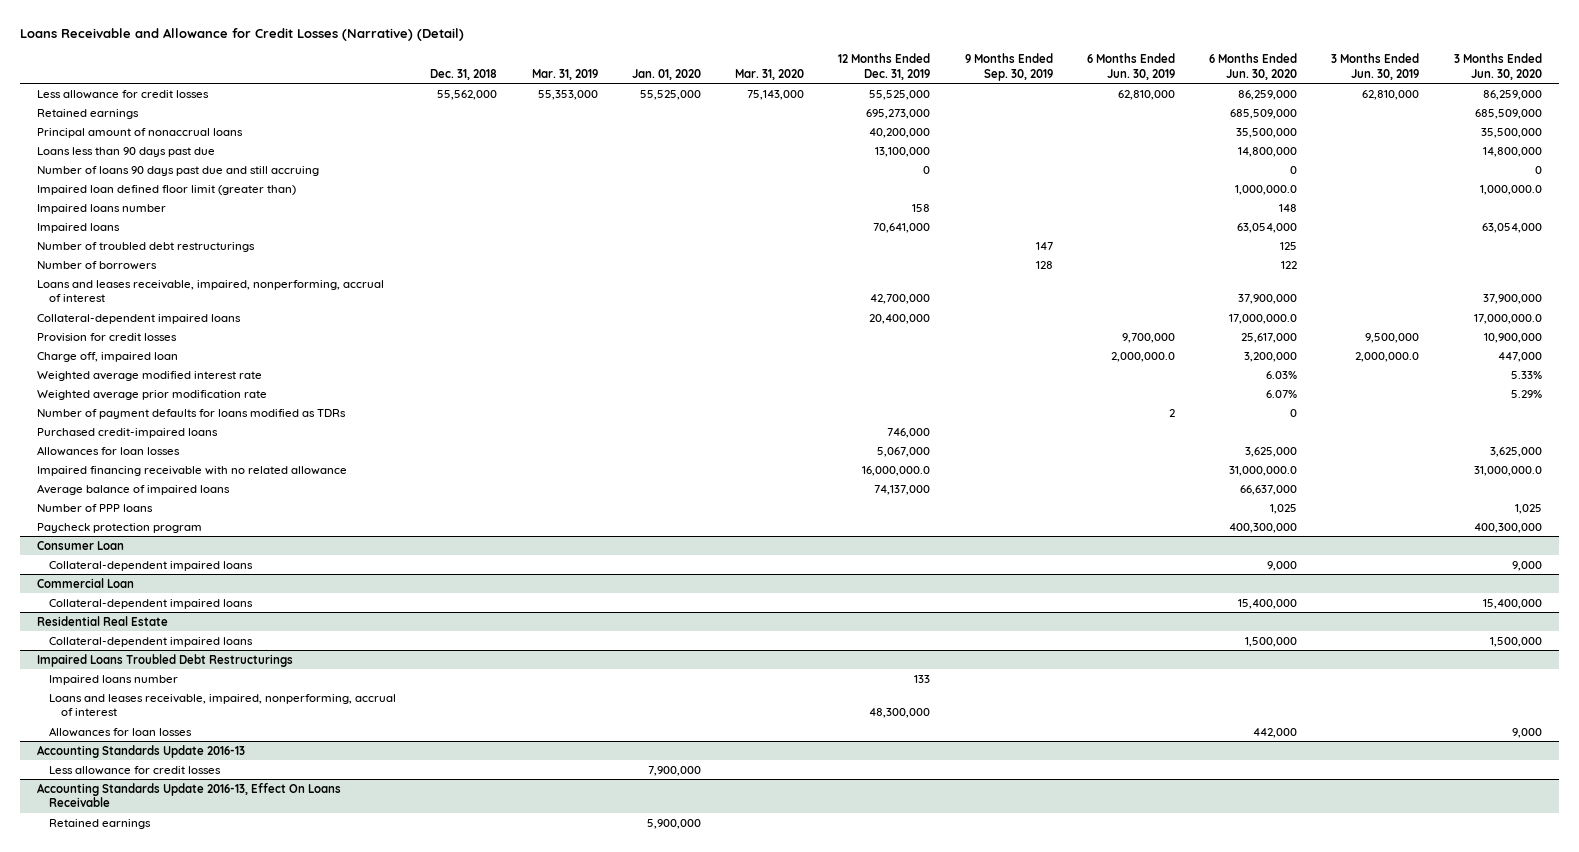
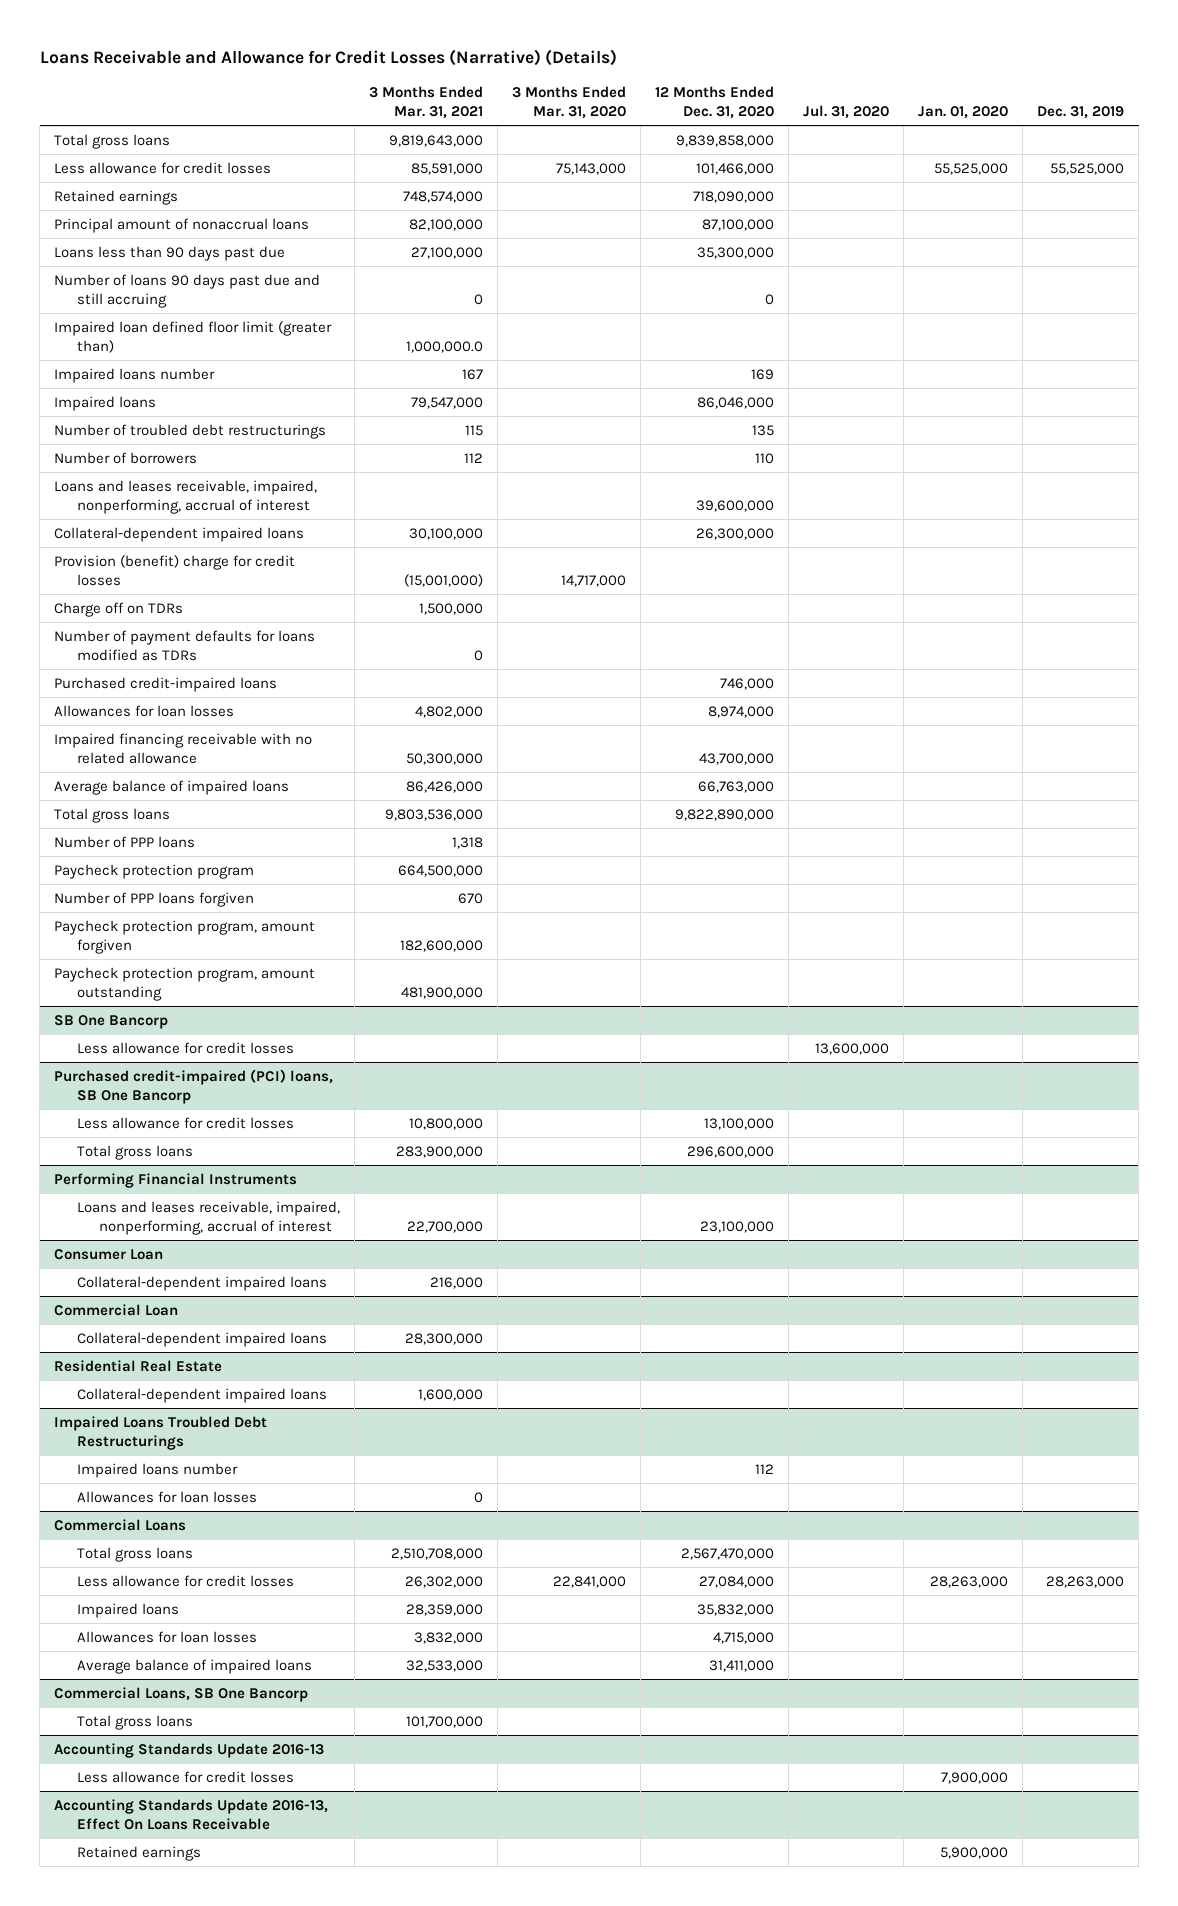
- Loans Receivable and Allowance for Credit Losses (Narrative) (Detail)
+ Loans Receivable and Allowance for Credit Losses (Narrative) (Details)
- | Dec. 31, 2018 | Mar. 31, 2019 | Jan. 01, 2020 | Mar. 31, 2020 | 12 Months Ended Dec. 31, 2019 | 9 Months Ended Sep. 30, 2019 | 6 Months Ended Jun. 30, 2019 | 6 Months Ended Jun. 30, 2020 | 3 Months Ended Jun. 30, 2019 | 3 Months Ended Jun. 30, 2020
+ | 3 Months Ended Mar. 31, 2021 | 3 Months Ended Mar. 31, 2020 | 12 Months Ended Dec. 31, 2020 | Jul. 31, 2020 | Jan. 01, 2020 | Dec. 31, 2019
+ Total gross loans | 9,819,643,000 | | 9,839,858,000 | | |
- Provision for credit losses | | | | | | | 9,700,000 | 25,617,000 | 9,500,000 | 10,900,000
- Charge off, impaired loan | | | | | | | 2,000,000.0 | 3,200,000 | 2,000,000.0 | 447,000
- Weighted average modified interest rate | | | | | | | | 6.03% | | 5.33%
- Weighted average prior modification rate | | | | | | | | 6.07% | | 5.29%
+ Provision (benefit) charge for credit losses | (15,001,000) | 14,717,000 | | | |
+ Charge off on TDRs | 1,500,000 | | | | |
+ Total gross loans | 9,803,536,000 | | 9,822,890,000 | | |
+ Number of PPP loans forgiven | 670 | | | | |
+ Paycheck protection program, amount forgiven | 182,600,000 | | | | |
+ Paycheck protection program, amount outstanding | 481,900,000 | | | | |
+ SB One Bancorp
+ Less allowance for credit losses | | | | 13,600,000 | |
+ Purchased credit-impaired (PCI) loans, SB One Bancorp
+ Less allowance for credit losses | 10,800,000 | | 13,100,000 | | |
+ Total gross loans | 283,900,000 | | 296,600,000 | | |
+ Performing Financial Instruments
+ Loans and leases receivable, impaired, nonperforming, accrual of interest | 22,700,000 | | 23,100,000 | | |
@ Impaired Loans Troubled Debt Restructurings
- Loans and leases receivable, impaired, nonperforming, accrual of interest | | | | | 48,300,000 | | | | |
+ Commercial Loans
+ Total gross loans | 2,510,708,000 | | 2,567,470,000 | | |
+ Less allowance for credit losses | 26,302,000 | 22,841,000 | 27,084,000 | | 28,263,000 | 28,263,000
+ Impaired loans | 28,359,000 | | 35,832,000 | | |
+ Allowances for loan losses | 3,832,000 | | 4,715,000 | | |
+ Average balance of impaired loans | 32,533,000 | | 31,411,000 | | |
+ Commercial Loans, SB One Bancorp
+ Total gross loans | 101,700,000 | | | | |

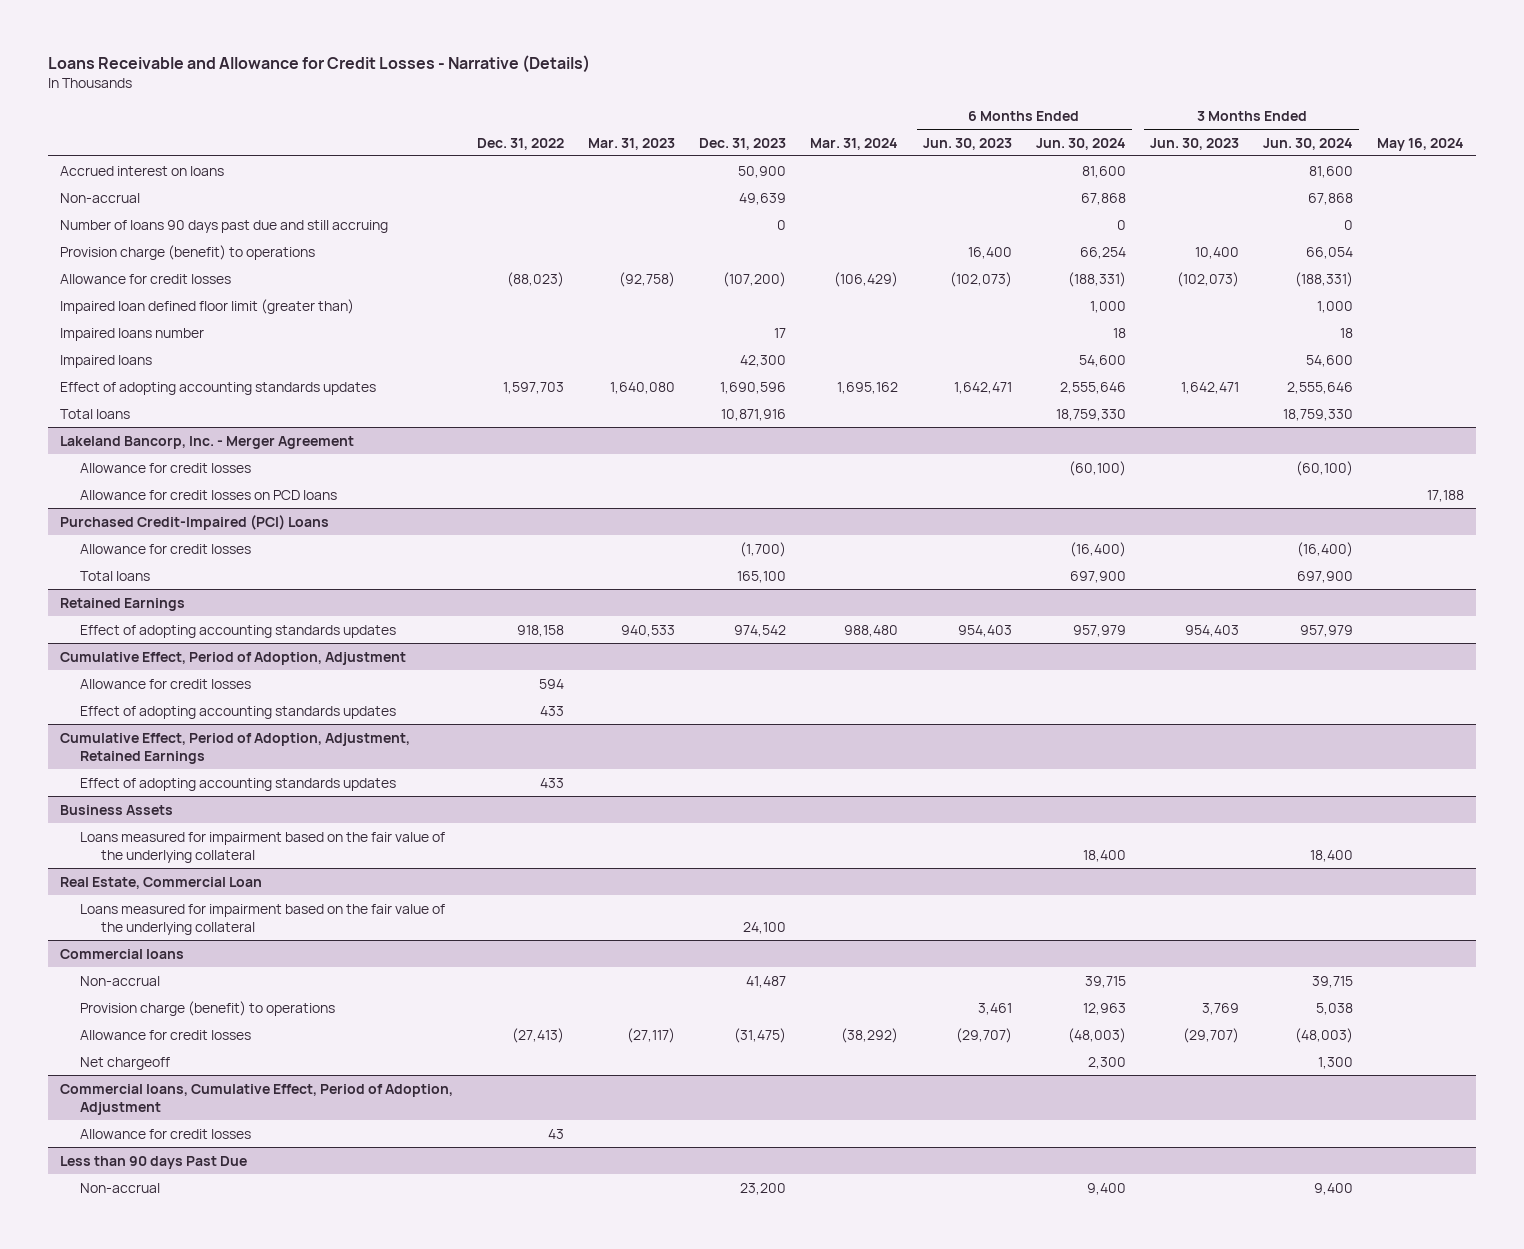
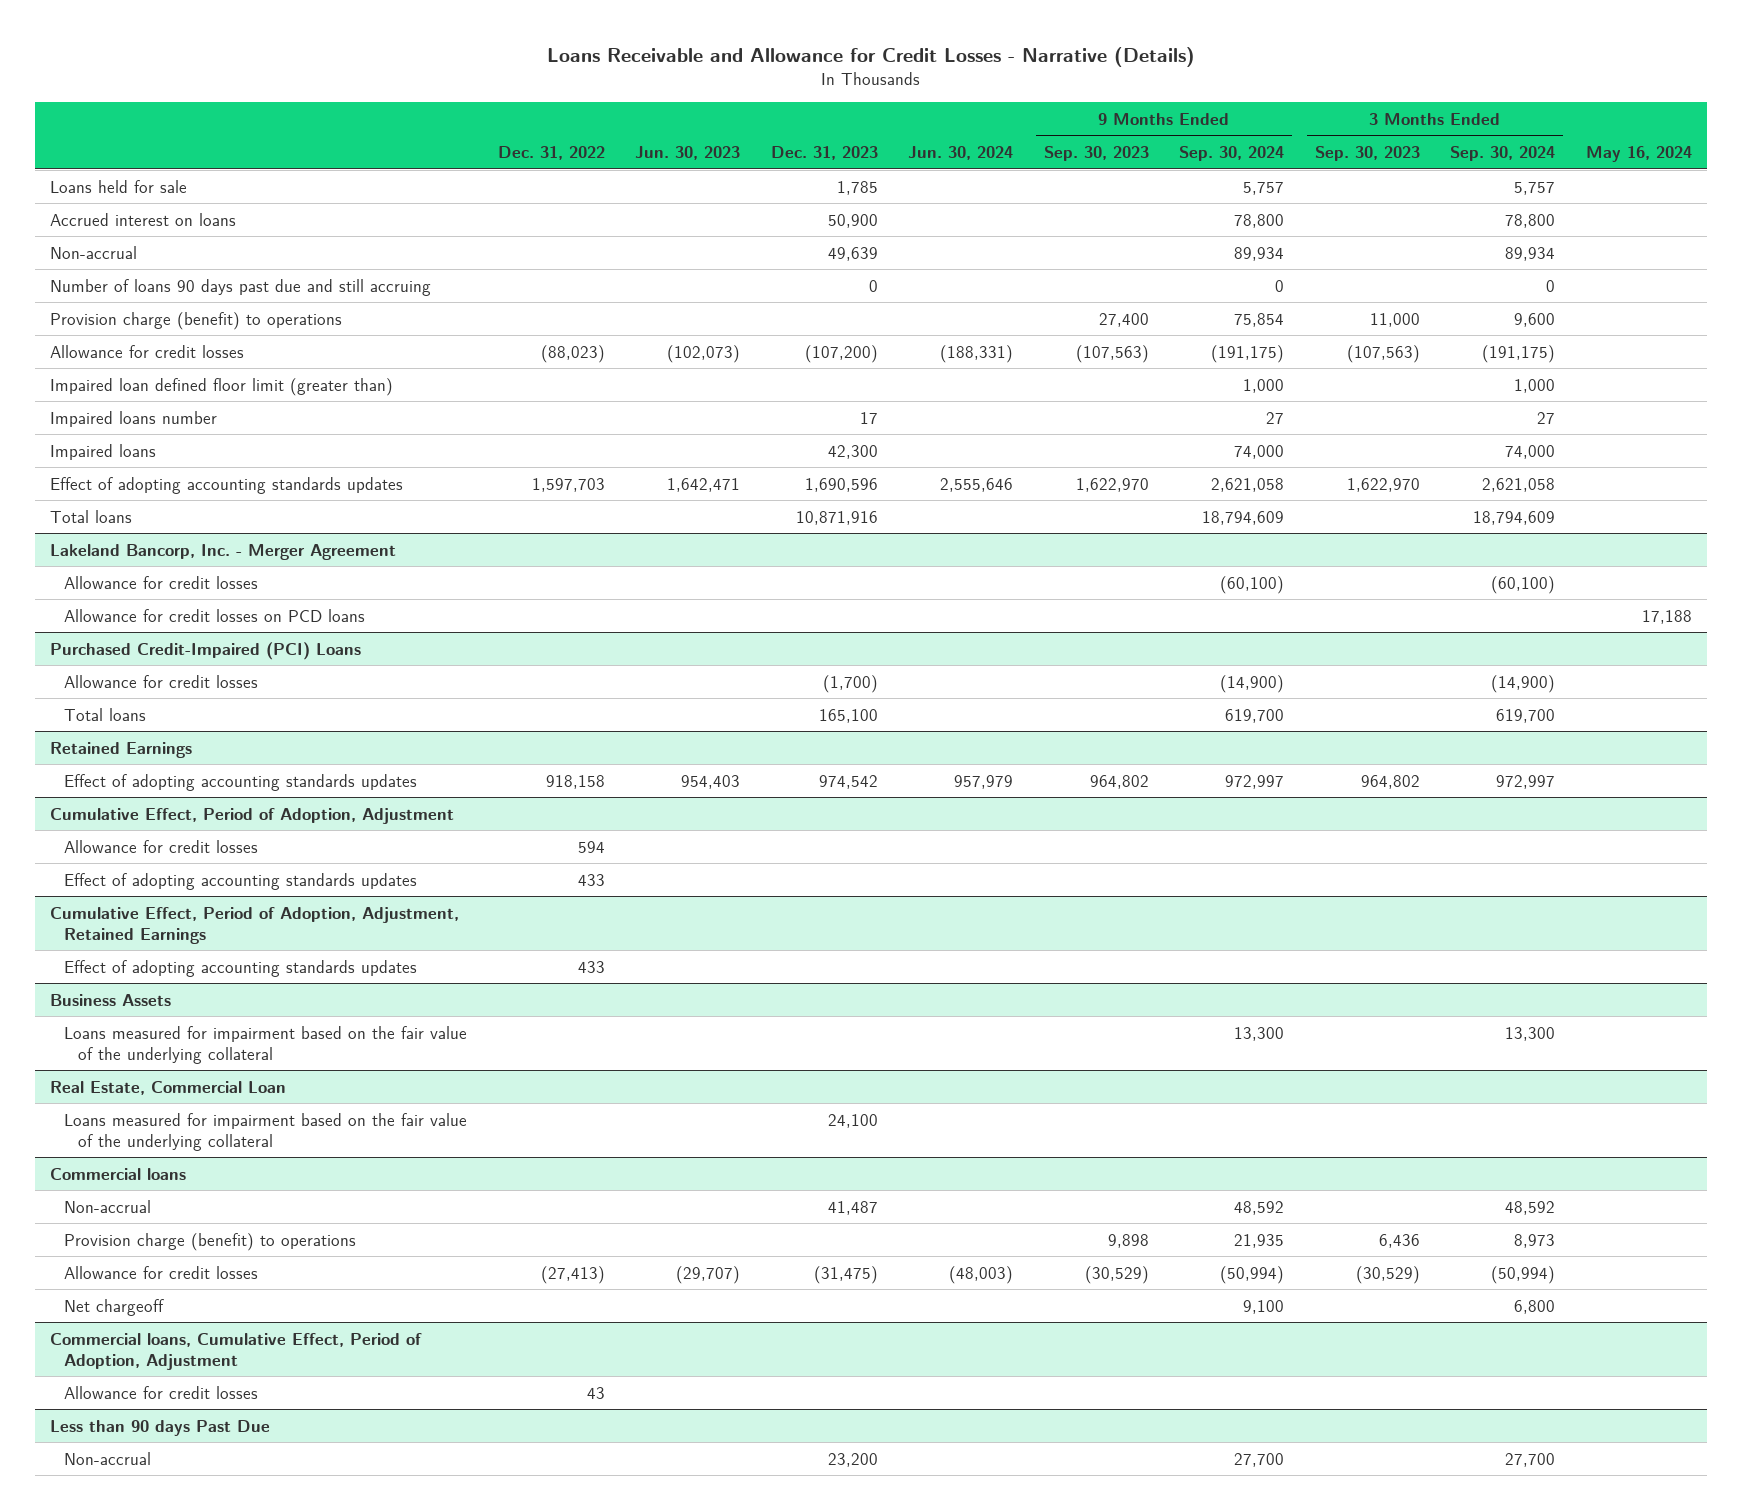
- | Dec. 31, 2022 | Mar. 31, 2023 | Dec. 31, 2023 | Mar. 31, 2024 | 6 Months Ended Jun. 30, 2023 | 6 Months Ended Jun. 30, 2024 | 3 Months Ended Jun. 30, 2023 | 3 Months Ended Jun. 30, 2024 | May 16, 2024
+ | Dec. 31, 2022 | Jun. 30, 2023 | Dec. 31, 2023 | Jun. 30, 2024 | 9 Months Ended Sep. 30, 2023 | 9 Months Ended Sep. 30, 2024 | 3 Months Ended Sep. 30, 2023 | 3 Months Ended Sep. 30, 2024 | May 16, 2024
+ Loans held for sale | | | 1,785 | | | 5,757 | | 5,757 |

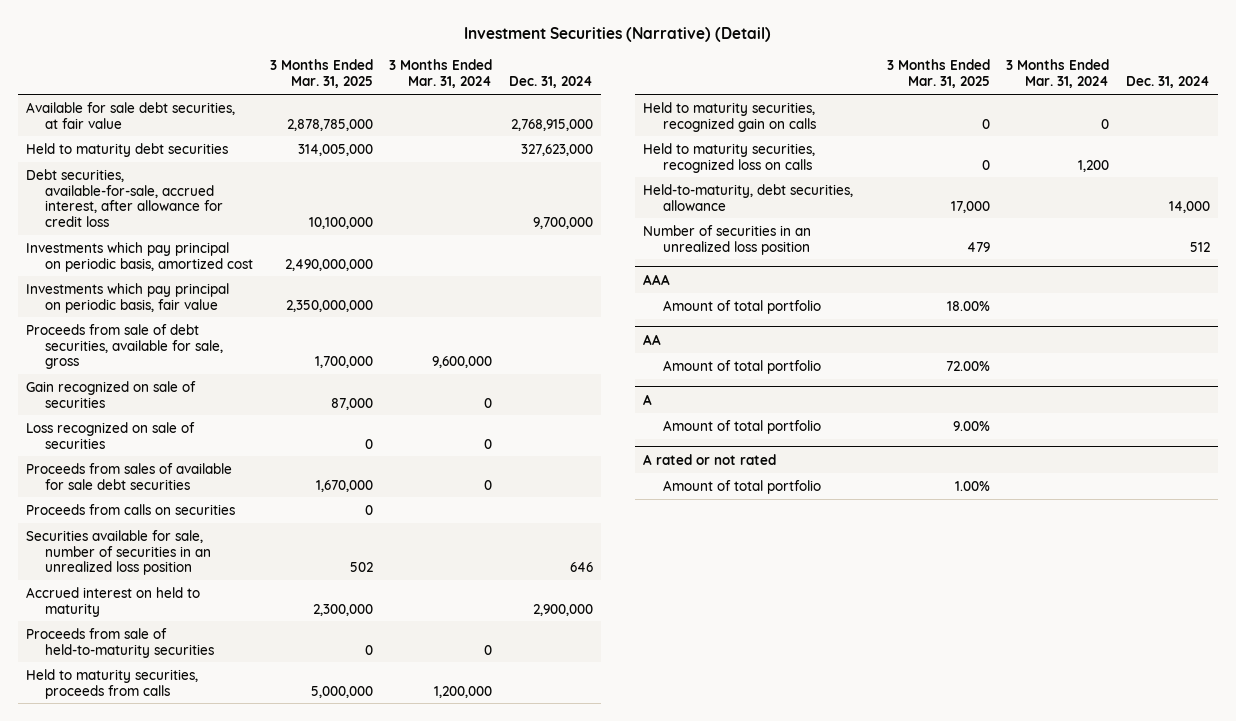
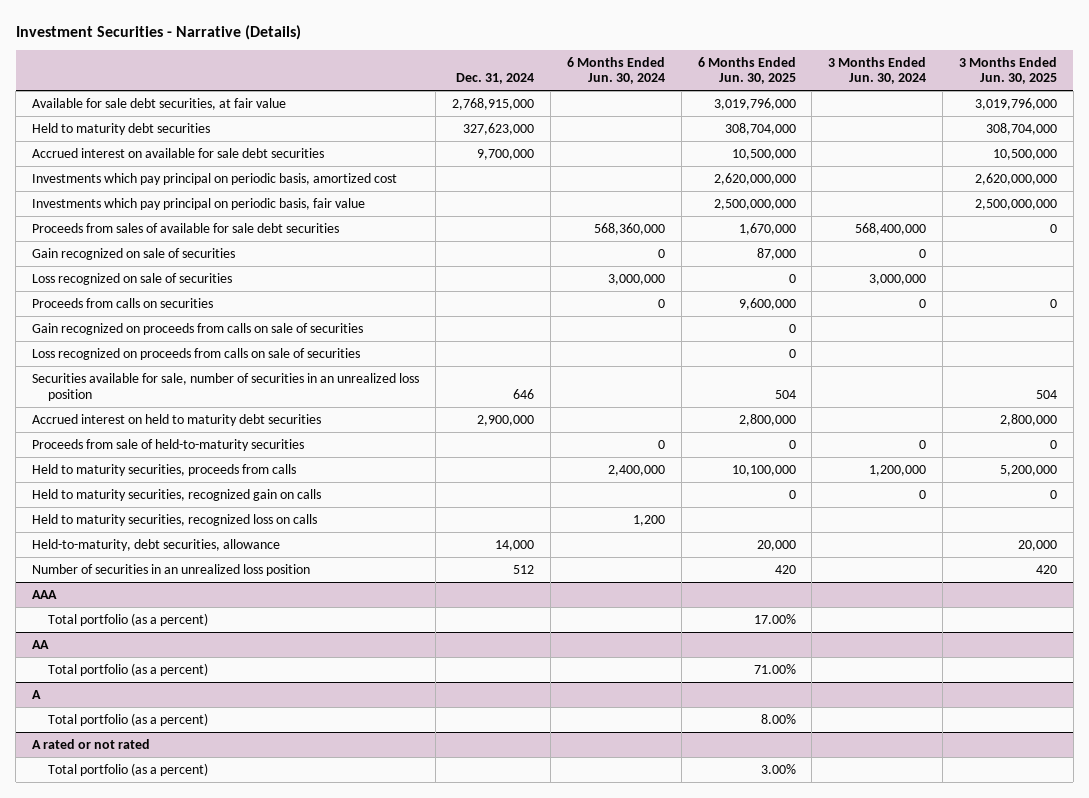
- Investment Securities (Narrative) (Detail)
+ Investment Securities - Narrative (Details)
- | 3 Months Ended Mar. 31, 2025 | 3 Months Ended Mar. 31, 2024 | Dec. 31, 2024
+ | Dec. 31, 2024 | 6 Months Ended Jun. 30, 2024 | 6 Months Ended Jun. 30, 2025 | 3 Months Ended Jun. 30, 2024 | 3 Months Ended Jun. 30, 2025
- Debt securities, available-for-sale, accrued interest, after allowance for credit loss | 10,100,000 | | 9,700,000
+ Accrued interest on available for sale debt securities | 9,700,000 | | 10,500,000 | | 10,500,000
- Proceeds from sale of debt securities, available for sale, gross | 1,700,000 | 9,600,000 |
moved up: Proceeds from sales of available for sale debt securities | | 568,360,000 | 1,670,000 | 568,400,000 | 0
+ Gain recognized on proceeds from calls on sale of securities | | | 0 | |
+ Loss recognized on proceeds from calls on sale of securities | | | 0 | |
- Accrued interest on held to maturity | 2,300,000 | | 2,900,000
+ Accrued interest on held to maturity debt securities | 2,900,000 | | 2,800,000 | | 2,800,000
@ AAA
- Amount of total portfolio | 18.00% | |
+ Total portfolio (as a percent) | | | 17.00% | |
@ AA
- Amount of total portfolio | 72.00% | |
+ Total portfolio (as a percent) | | | 71.00% | |
@ A
- Amount of total portfolio | 9.00% | |
+ Total portfolio (as a percent) | | | 8.00% | |
@ A rated or not rated
- Amount of total portfolio | 1.00% | |
+ Total portfolio (as a percent) | | | 3.00% | |

